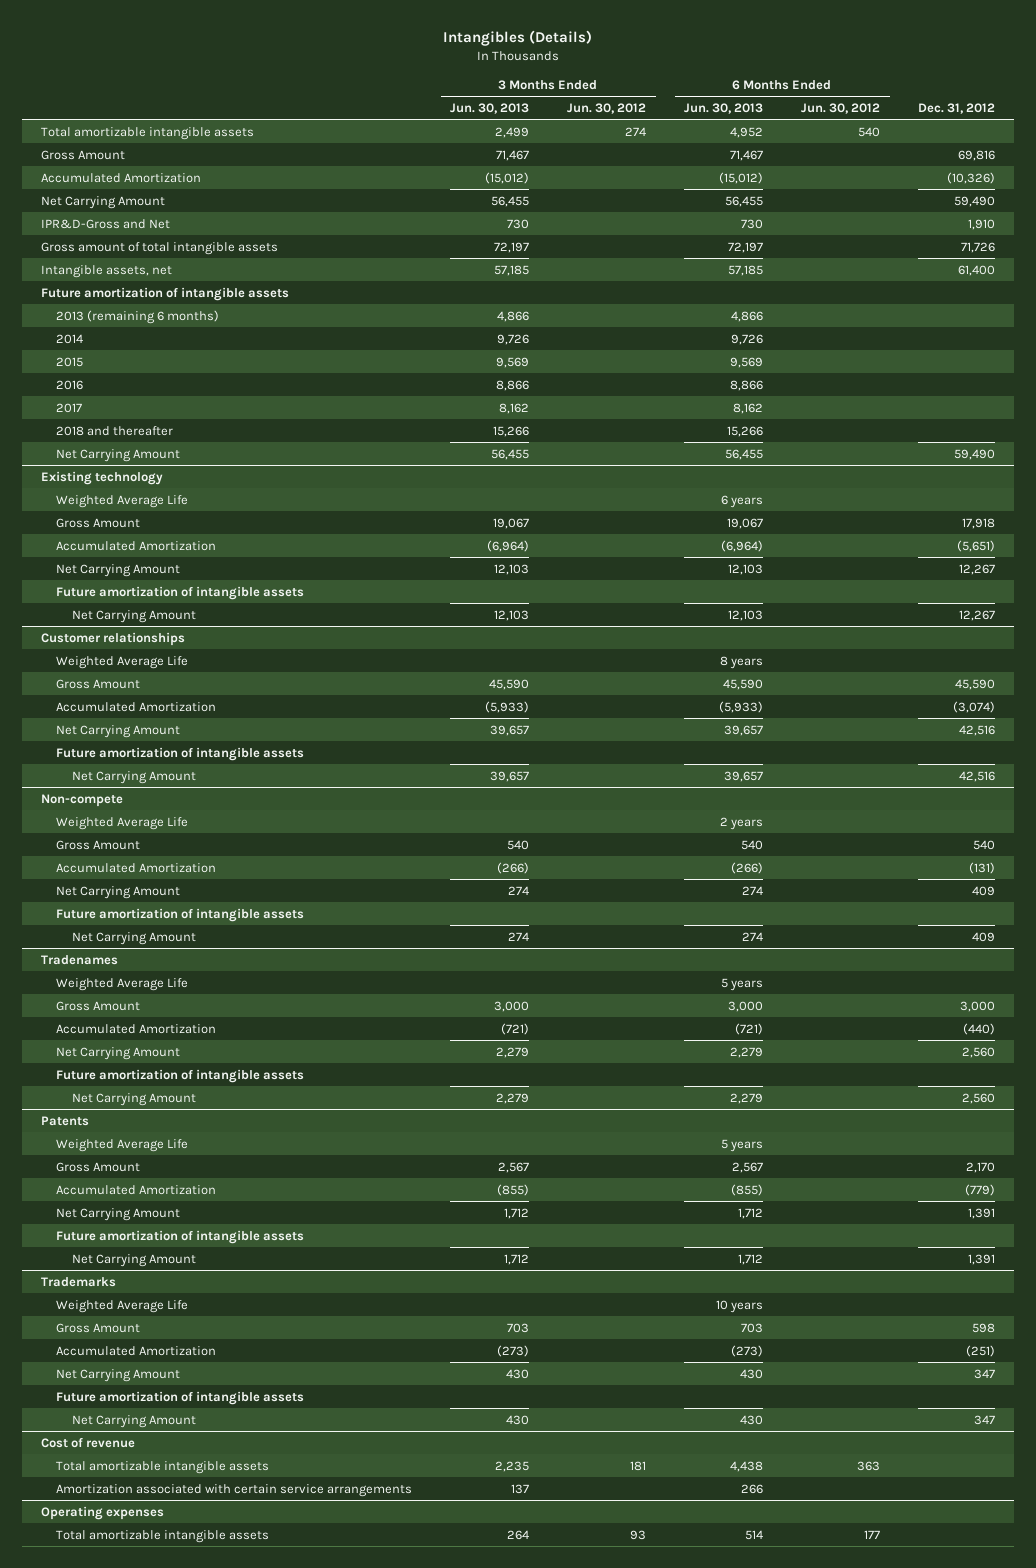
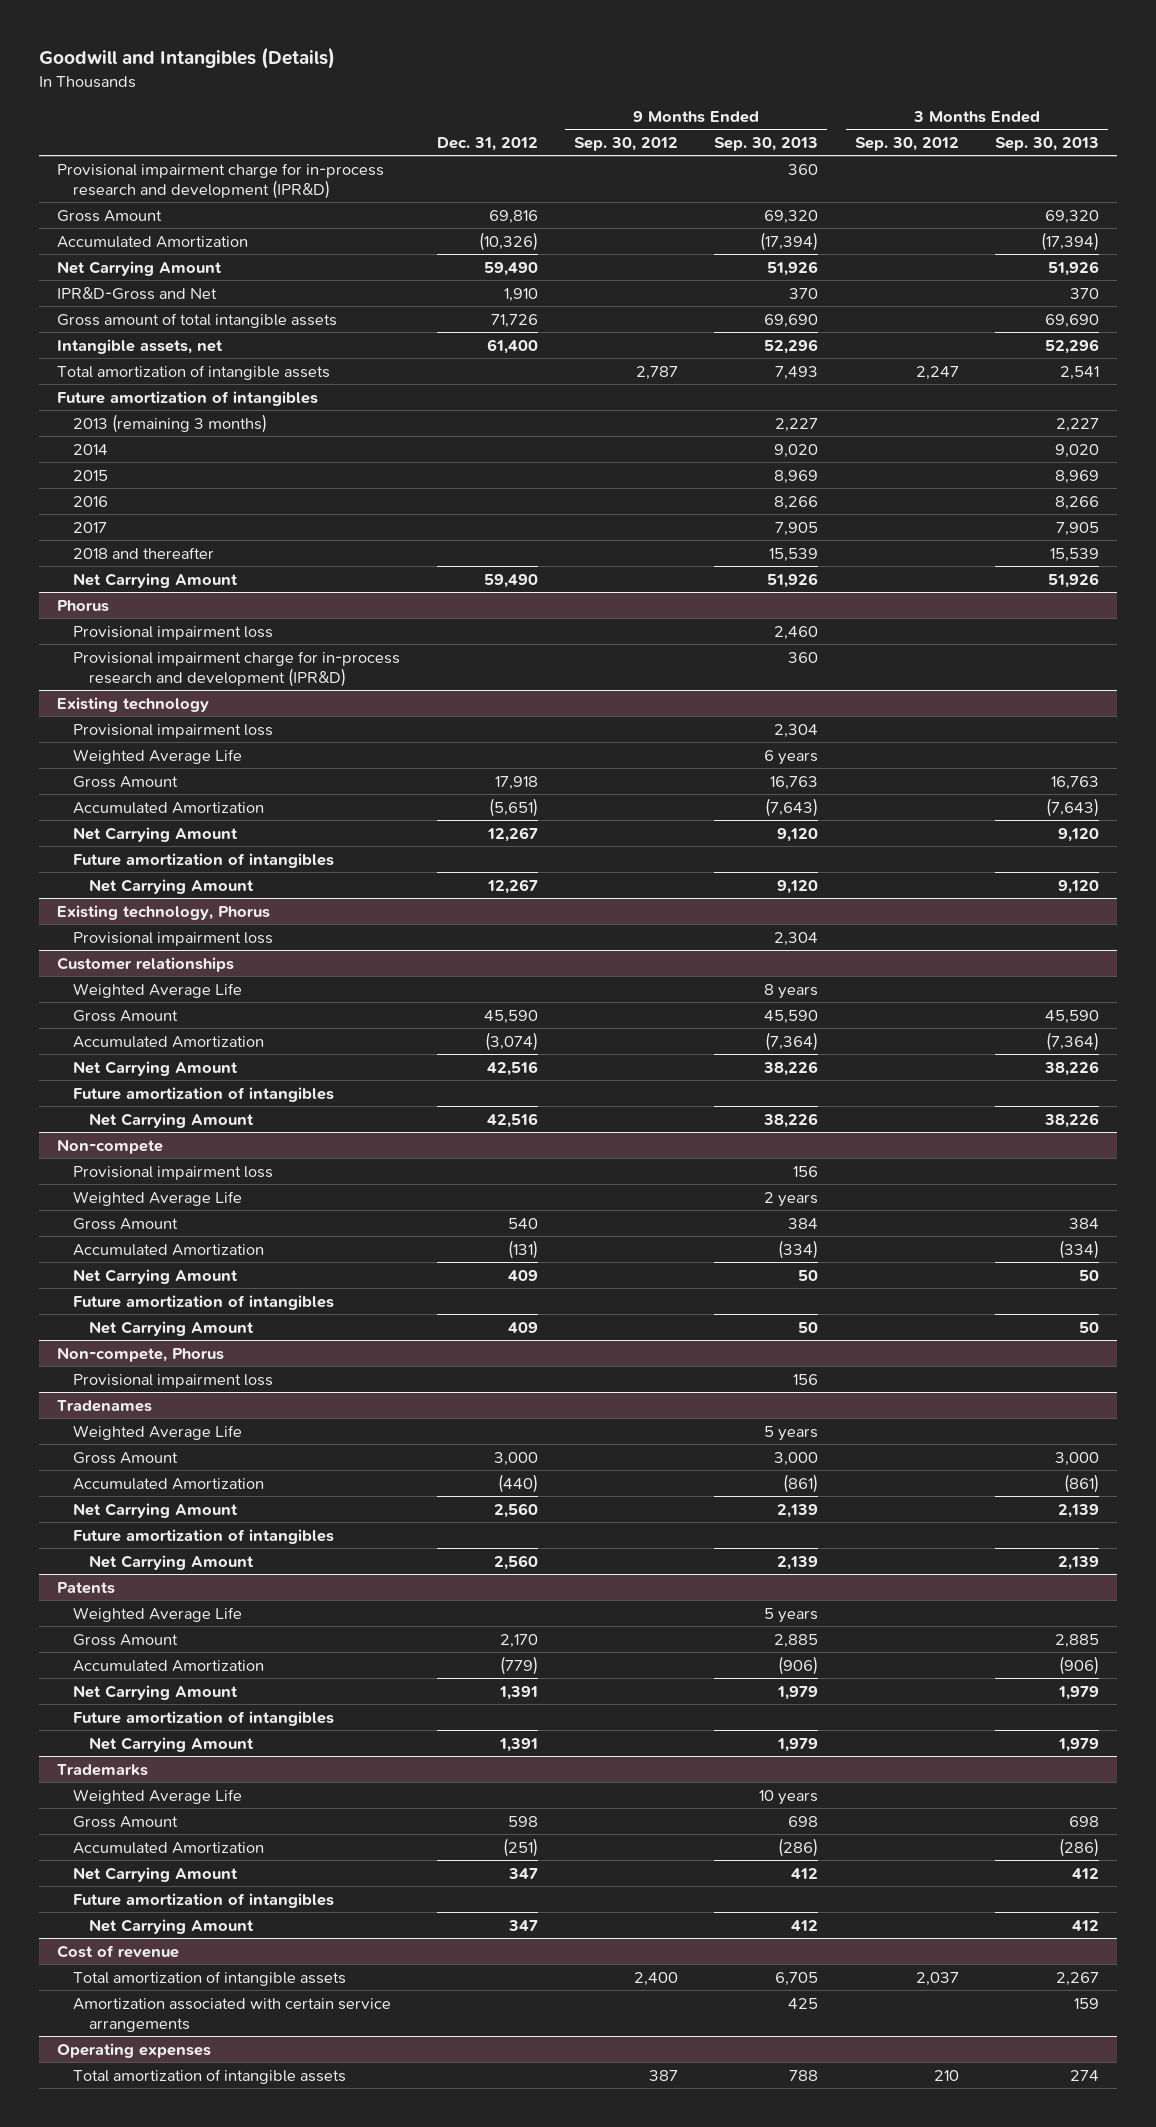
- Intangibles (Details)
+ Goodwill and Intangibles (Details)
- | 3 Months Ended Jun. 30, 2013 | 3 Months Ended Jun. 30, 2012 | 6 Months Ended Jun. 30, 2013 | 6 Months Ended Jun. 30, 2012 | Dec. 31, 2012
+ | Dec. 31, 2012 | 9 Months Ended Sep. 30, 2012 | 9 Months Ended Sep. 30, 2013 | 3 Months Ended Sep. 30, 2012 | 3 Months Ended Sep. 30, 2013
- Total amortizable intangible assets | 2,499 | 274 | 4,952 | 540 |
+ Provisional impairment charge for in-process research and development (IPR&D) | | | 360 | |
- Future amortization of intangible assets
- 2013 (remaining 6 months) | 4,866 | | 4,866 | |
+ Total amortization of intangible assets | | 2,787 | 7,493 | 2,247 | 2,541
+ Future amortization of intangibles
+ 2013 (remaining 3 months) | | | 2,227 | | 2,227
+ Phorus
+ Provisional impairment loss | | | 2,460 | |
+ Provisional impairment charge for in-process research and development (IPR&D) | | | 360 | |
@ Existing technology
+ Provisional impairment loss | | | 2,304 | |
- Future amortization of intangible assets
+ Future amortization of intangibles
+ Existing technology, Phorus
+ Provisional impairment loss | | | 2,304 | |
@ Customer relationships
- Future amortization of intangible assets
+ Future amortization of intangibles
@ Non-compete
+ Provisional impairment loss | | | 156 | |
- Future amortization of intangible assets
+ Future amortization of intangibles
+ Non-compete, Phorus
+ Provisional impairment loss | | | 156 | |
@ Tradenames
- Future amortization of intangible assets
+ Future amortization of intangibles
@ Patents
- Future amortization of intangible assets
+ Future amortization of intangibles
@ Trademarks
- Future amortization of intangible assets
+ Future amortization of intangibles
@ Cost of revenue
- Total amortizable intangible assets | 2,235 | 181 | 4,438 | 363 |
+ Total amortization of intangible assets | | 2,400 | 6,705 | 2,037 | 2,267
@ Operating expenses
- Total amortizable intangible assets | 264 | 93 | 514 | 177 |
+ Total amortization of intangible assets | | 387 | 788 | 210 | 274

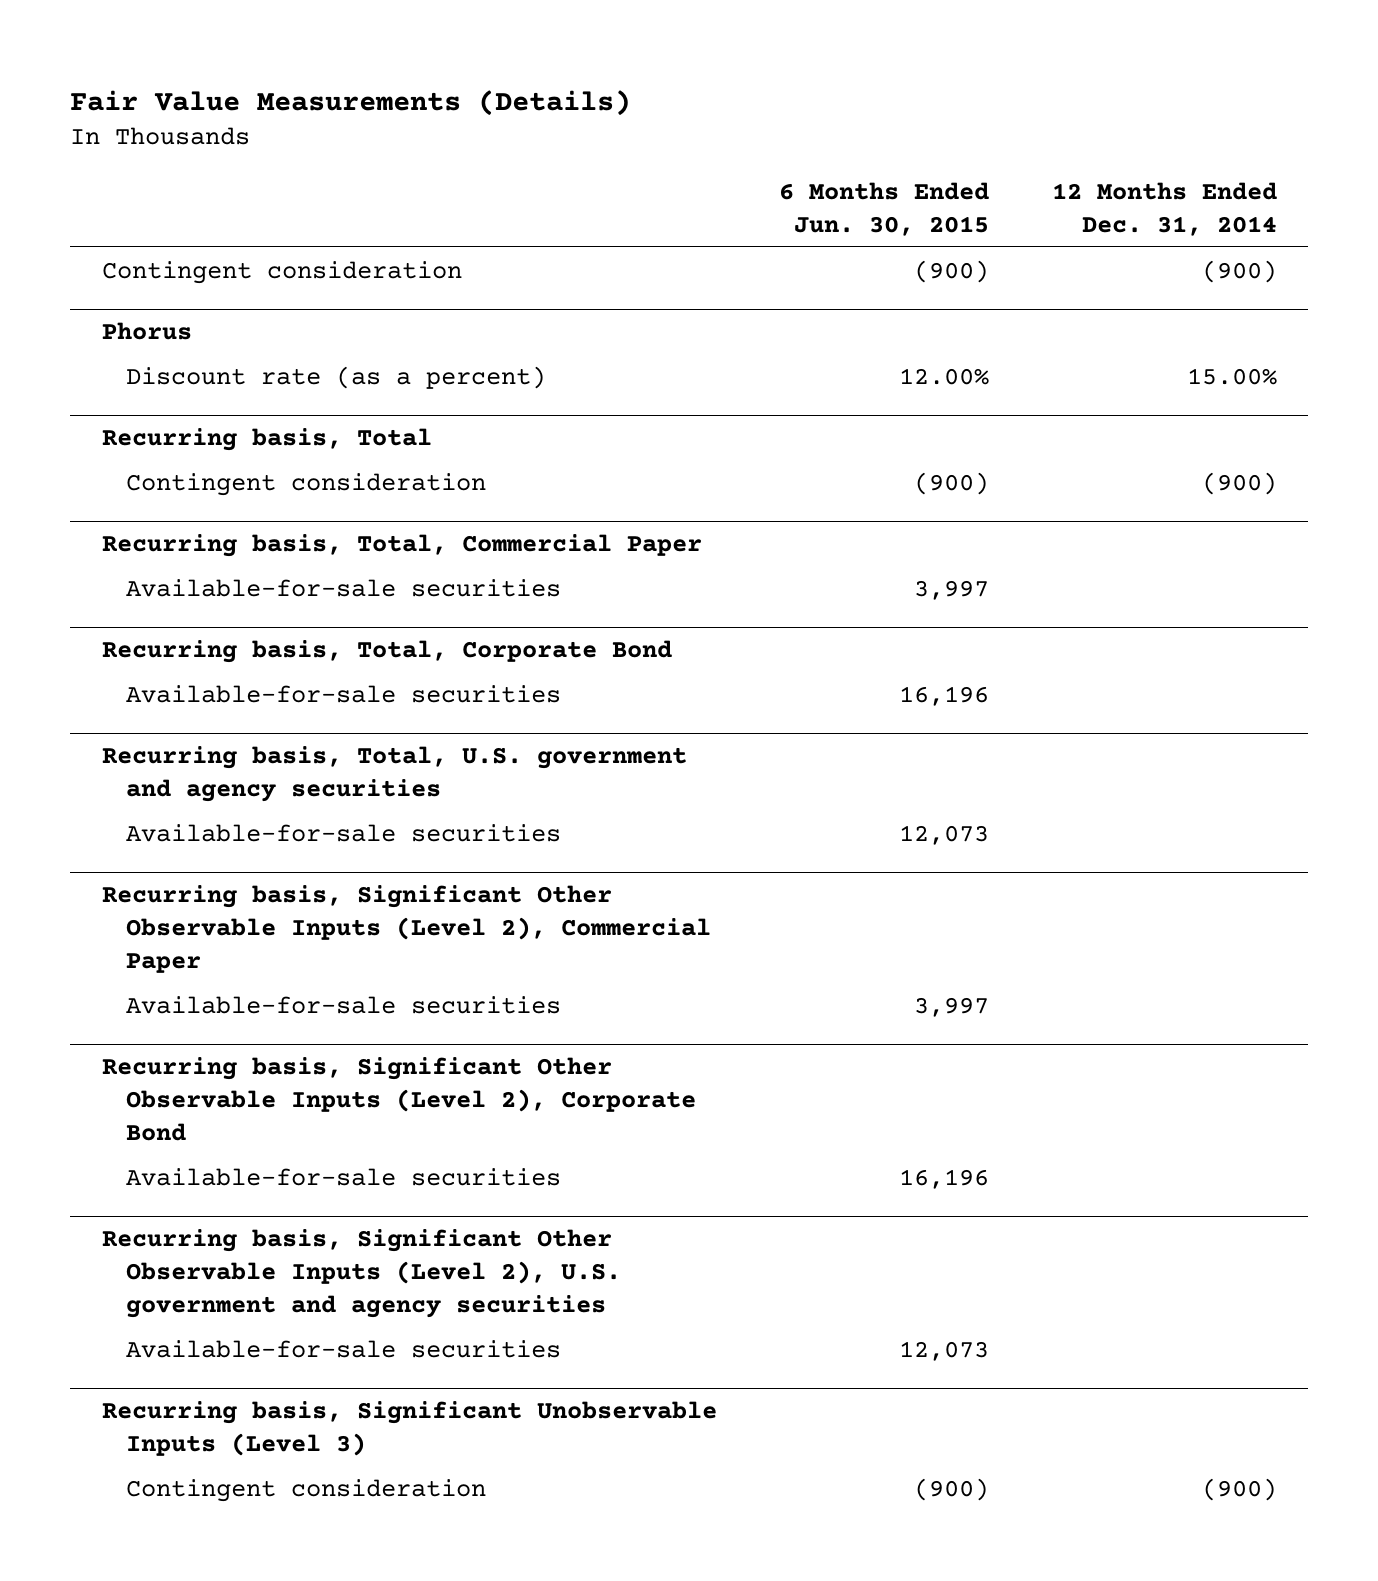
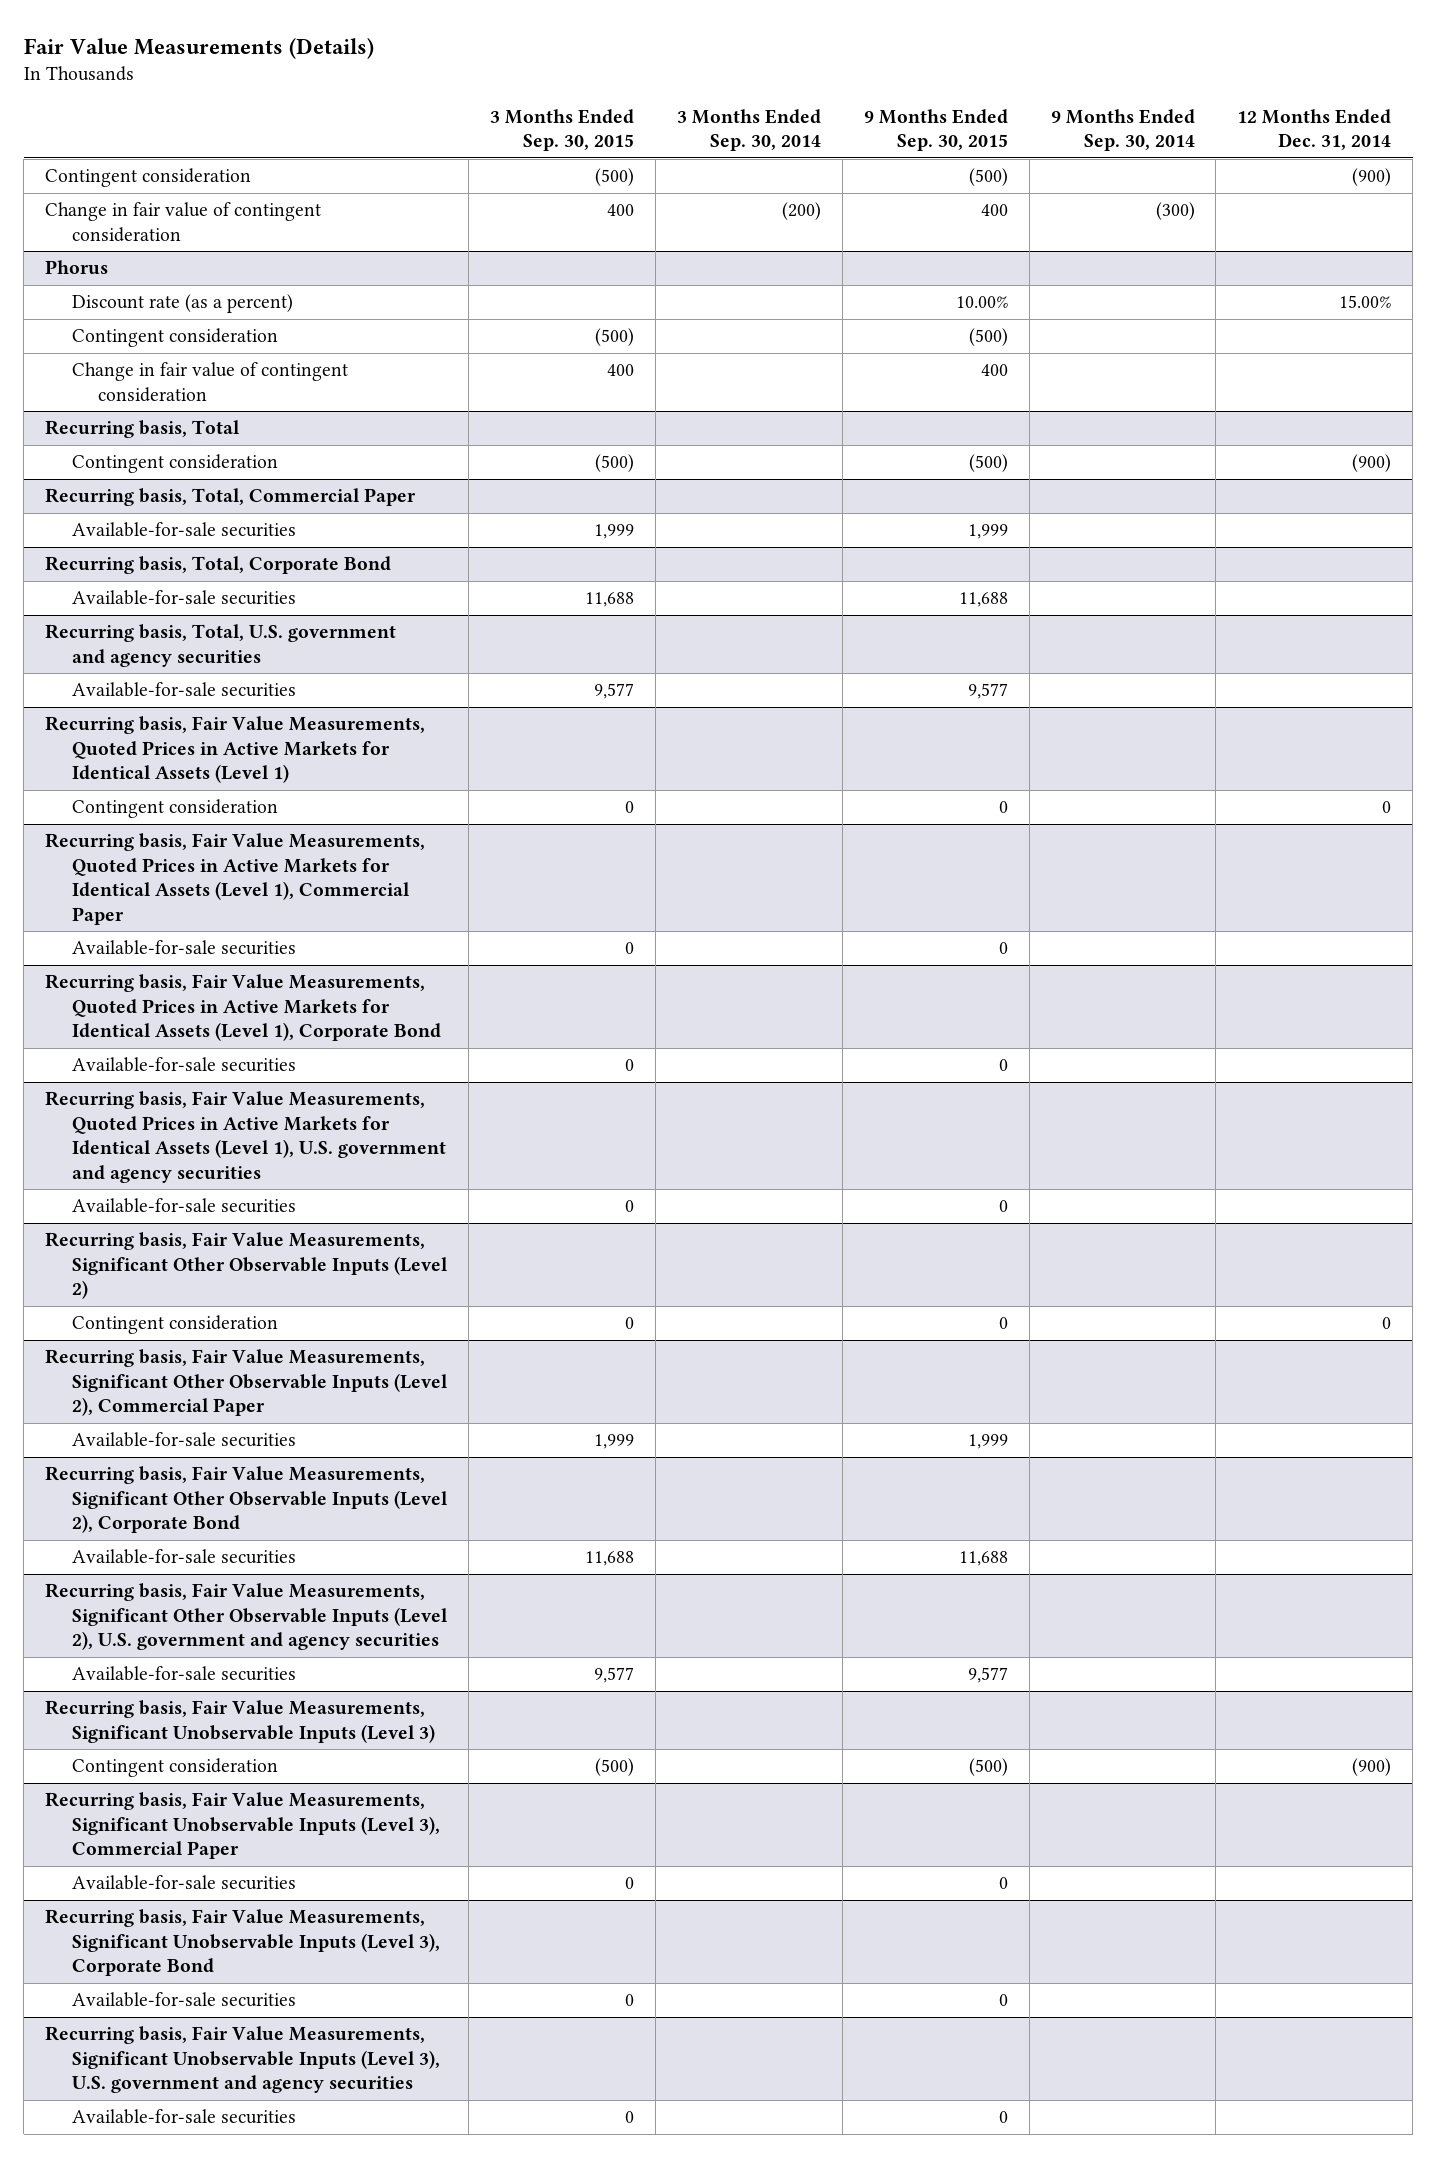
- | 6 Months Ended Jun. 30, 2015 | 12 Months Ended Dec. 31, 2014
+ | 3 Months Ended Sep. 30, 2015 | 3 Months Ended Sep. 30, 2014 | 9 Months Ended Sep. 30, 2015 | 9 Months Ended Sep. 30, 2014 | 12 Months Ended Dec. 31, 2014
+ Change in fair value of contingent consideration | 400 | (200) | 400 | (300) |
@ Phorus
+ Contingent consideration | (500) | | (500) | |
+ Change in fair value of contingent consideration | 400 | | 400 | |
- Recurring basis, Significant Other Observable Inputs (Level 2), Commercial Paper
+ Recurring basis, Fair Value Measurements, Quoted Prices in Active Markets for Identical Assets (Level 1)
+ Contingent consideration | 0 | | 0 | | 0
+ Recurring basis, Fair Value Measurements, Quoted Prices in Active Markets for Identical Assets (Level 1), Commercial Paper
+ Available-for-sale securities | 0 | | 0 | |
+ Recurring basis, Fair Value Measurements, Quoted Prices in Active Markets for Identical Assets (Level 1), Corporate Bond
+ Available-for-sale securities | 0 | | 0 | |
+ Recurring basis, Fair Value Measurements, Quoted Prices in Active Markets for Identical Assets (Level 1), U.S. government and agency securities
+ Available-for-sale securities | 0 | | 0 | |
+ Recurring basis, Fair Value Measurements, Significant Other Observable Inputs (Level 2)
+ Contingent consideration | 0 | | 0 | | 0
+ Recurring basis, Fair Value Measurements, Significant Other Observable Inputs (Level 2), Commercial Paper
- Recurring basis, Significant Other Observable Inputs (Level 2), Corporate Bond
+ Recurring basis, Fair Value Measurements, Significant Other Observable Inputs (Level 2), Corporate Bond
- Recurring basis, Significant Other Observable Inputs (Level 2), U.S. government and agency securities
+ Recurring basis, Fair Value Measurements, Significant Other Observable Inputs (Level 2), U.S. government and agency securities
- Recurring basis, Significant Unobservable Inputs (Level 3)
+ Recurring basis, Fair Value Measurements, Significant Unobservable Inputs (Level 3)
+ Recurring basis, Fair Value Measurements, Significant Unobservable Inputs (Level 3), Commercial Paper
+ Available-for-sale securities | 0 | | 0 | |
+ Recurring basis, Fair Value Measurements, Significant Unobservable Inputs (Level 3), Corporate Bond
+ Available-for-sale securities | 0 | | 0 | |
+ Recurring basis, Fair Value Measurements, Significant Unobservable Inputs (Level 3), U.S. government and agency securities
+ Available-for-sale securities | 0 | | 0 | |

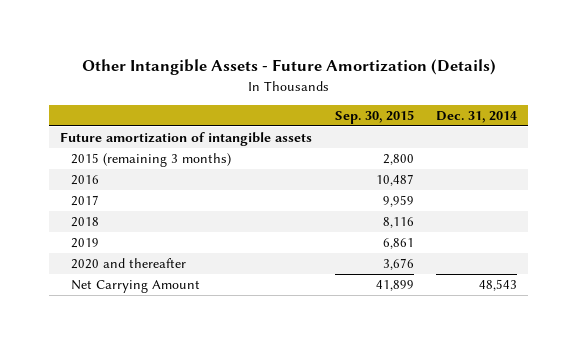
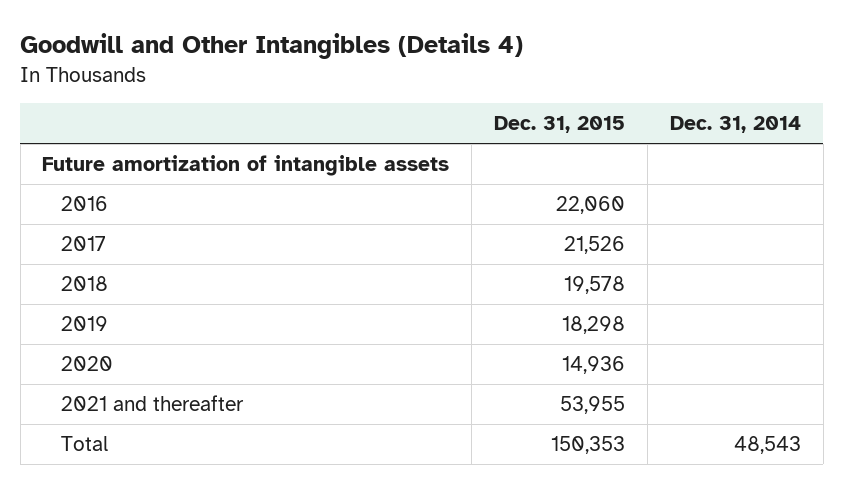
- Other Intangible Assets - Future Amortization (Details)
+ Goodwill and Other Intangibles (Details 4)
- | Sep. 30, 2015 | Dec. 31, 2014
+ | Dec. 31, 2015 | Dec. 31, 2014
- 2015 (remaining 3 months) | 2,800 |
- 2020 and thereafter | 3,676 |
- Net Carrying Amount | 41,899 | 48,543
+ 2020 | 14,936 |
+ 2021 and thereafter | 53,955 |
+ Total | 150,353 | 48,543

